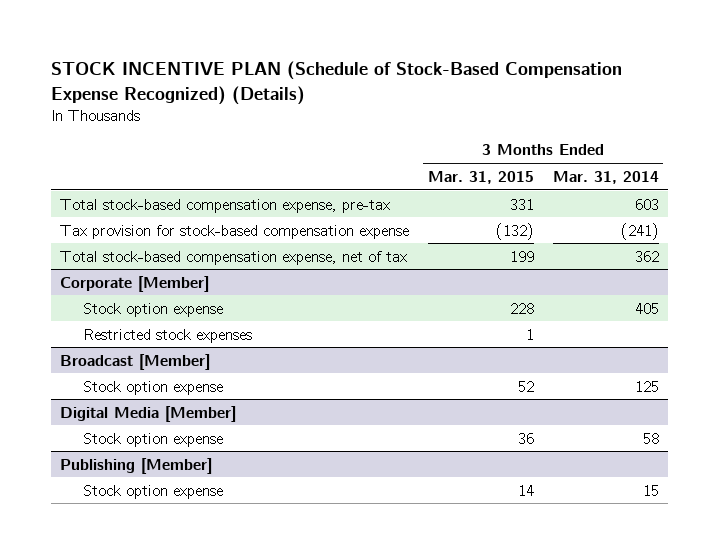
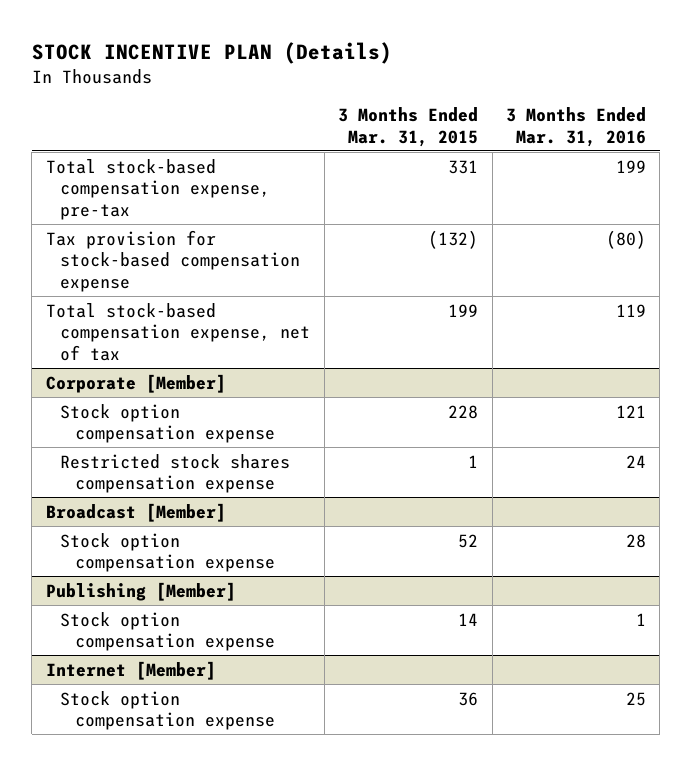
- STOCK INCENTIVE PLAN (Schedule of Stock-Based Compensation Expense Recognized) (Details)
+ STOCK INCENTIVE PLAN (Details)
- | 3 Months Ended Mar. 31, 2015 | 3 Months Ended Mar. 31, 2014
+ | 3 Months Ended Mar. 31, 2015 | 3 Months Ended Mar. 31, 2016
@ Corporate [Member]
- Stock option expense | 228 | 405
- Restricted stock expenses | 1 |
+ Stock option compensation expense | 228 | 121
+ Restricted stock shares compensation expense | 1 | 24
@ Broadcast [Member]
- Stock option expense | 52 | 125
- Digital Media [Member]
- Stock option expense | 36 | 58
@ Broadcast [Member]
+ Stock option compensation expense | 52 | 28
@ Publishing [Member]
- Stock option expense | 14 | 15
+ Stock option compensation expense | 14 | 1
+ Internet [Member]
+ Stock option compensation expense | 36 | 25

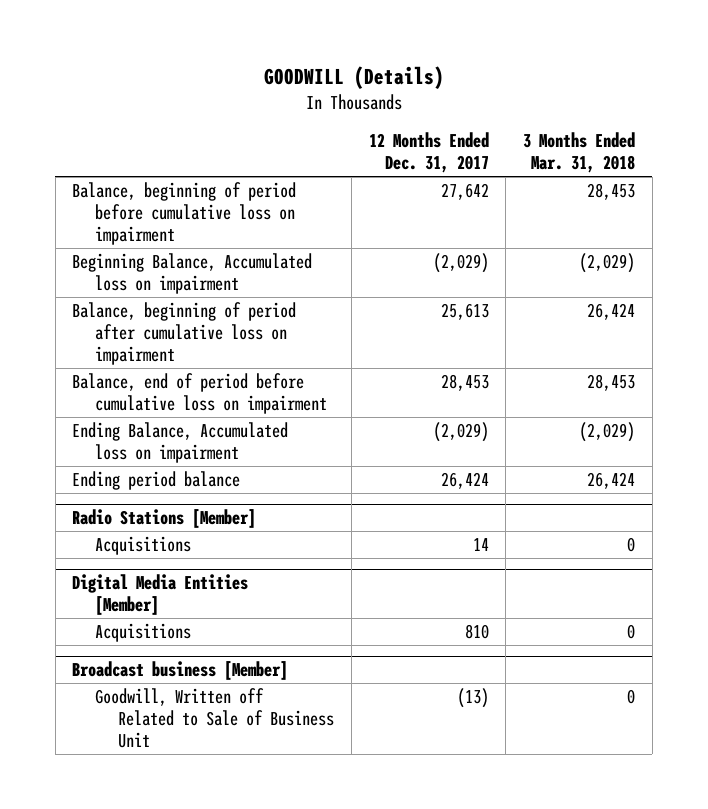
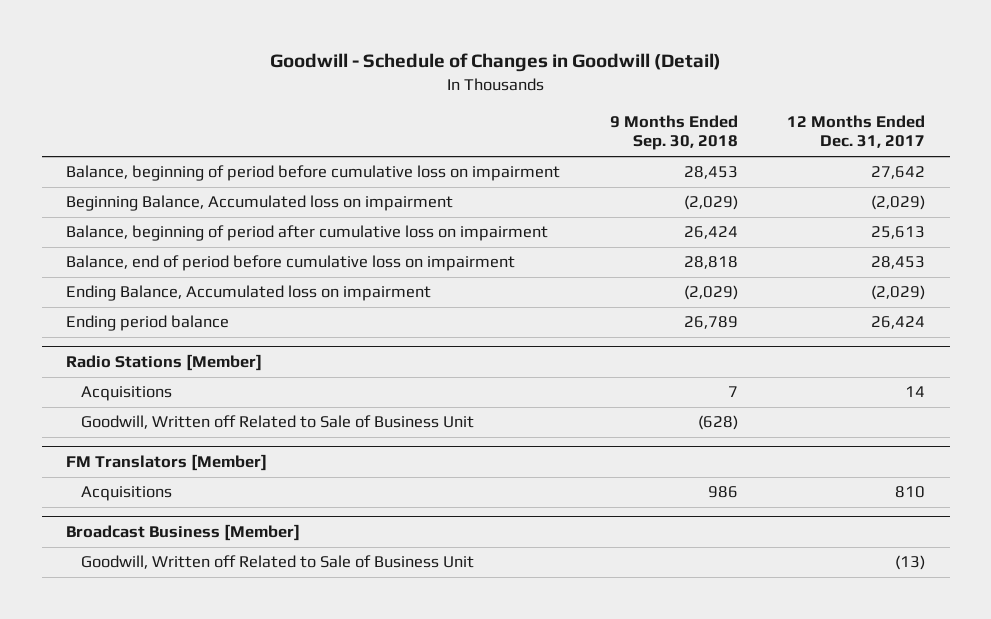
- GOODWILL (Details)
+ Goodwill - Schedule of Changes in Goodwill (Detail)
- | 12 Months Ended Dec. 31, 2017 | 3 Months Ended Mar. 31, 2018
+ | 9 Months Ended Sep. 30, 2018 | 12 Months Ended Dec. 31, 2017
- Digital Media Entities [Member]
@ Radio Stations [Member]
+ Goodwill, Written off Related to Sale of Business Unit | (628) |
+ FM Translators [Member]
- Broadcast business [Member]
+ Broadcast Business [Member]

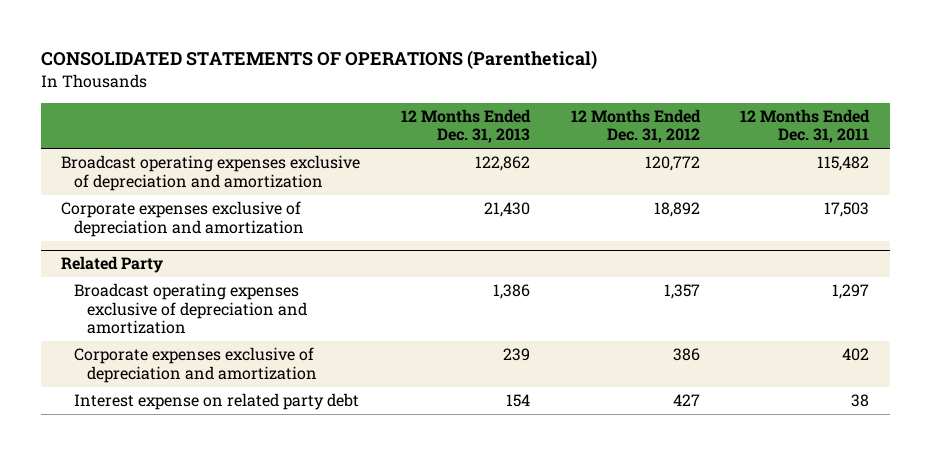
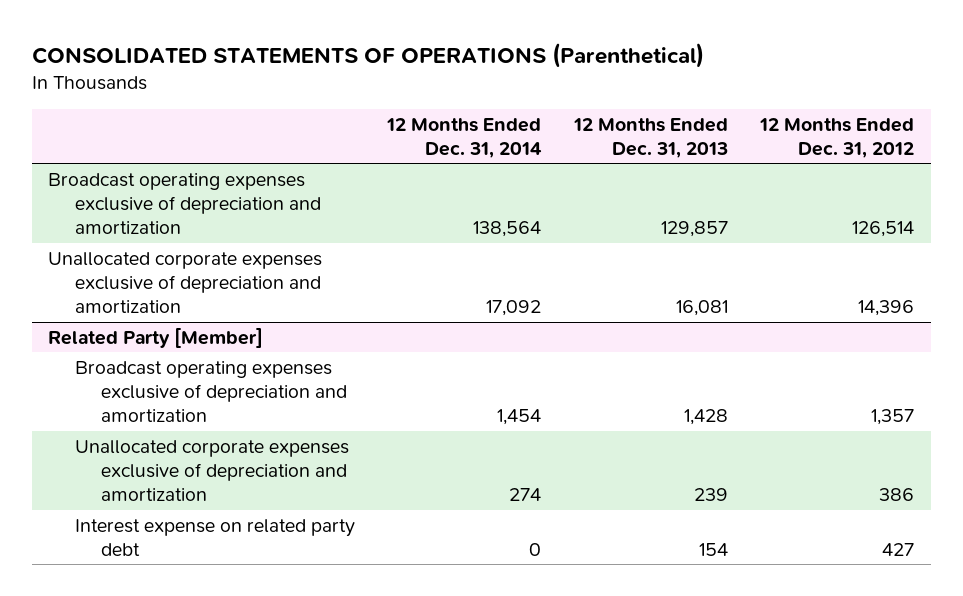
- | 12 Months Ended Dec. 31, 2013 | 12 Months Ended Dec. 31, 2012 | 12 Months Ended Dec. 31, 2011
+ | 12 Months Ended Dec. 31, 2014 | 12 Months Ended Dec. 31, 2013 | 12 Months Ended Dec. 31, 2012
- Broadcast operating expenses exclusive of depreciation and amortization | 122,862 | 120,772 | 115,482
- Corporate expenses exclusive of depreciation and amortization | 21,430 | 18,892 | 17,503
- Related Party
- Broadcast operating expenses exclusive of depreciation and amortization | 1,386 | 1,357 | 1,297
- Corporate expenses exclusive of depreciation and amortization | 239 | 386 | 402
+ Broadcast operating expenses exclusive of depreciation and amortization | 138,564 | 129,857 | 126,514
+ Unallocated corporate expenses exclusive of depreciation and amortization | 17,092 | 16,081 | 14,396
+ Related Party [Member]
+ Broadcast operating expenses exclusive of depreciation and amortization | 1,454 | 1,428 | 1,357
+ Unallocated corporate expenses exclusive of depreciation and amortization | 274 | 239 | 386

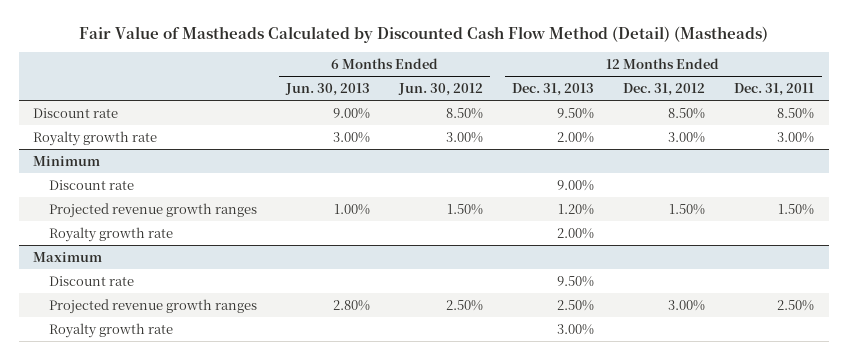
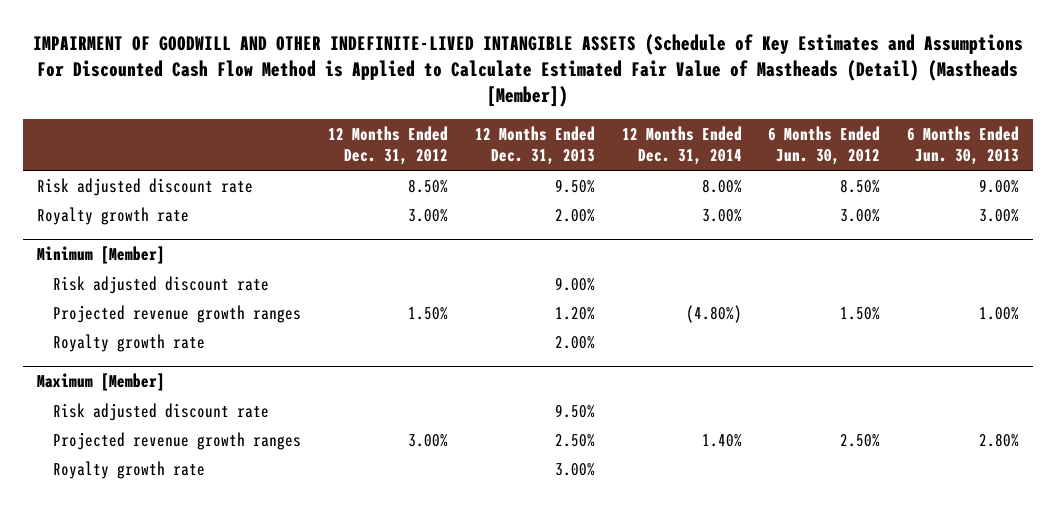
- Fair Value of Mastheads Calculated by Discounted Cash Flow Method (Detail) (Mastheads)
+ IMPAIRMENT OF GOODWILL AND OTHER INDEFINITE-LIVED INTANGIBLE ASSETS (Schedule of Key Estimates and Assumptions For Discounted Cash Flow Method is Applied to Calculate Estimated Fair Value of Mastheads (Detail) (Mastheads [Member])
- | 6 Months Ended Jun. 30, 2013 | 6 Months Ended Jun. 30, 2012 | 12 Months Ended Dec. 31, 2013 | 12 Months Ended Dec. 31, 2012 | 12 Months Ended Dec. 31, 2011
+ | 12 Months Ended Dec. 31, 2012 | 12 Months Ended Dec. 31, 2013 | 12 Months Ended Dec. 31, 2014 | 6 Months Ended Jun. 30, 2012 | 6 Months Ended Jun. 30, 2013
- Discount rate | 9.00% | 8.50% | 9.50% | 8.50% | 8.50%
+ Risk adjusted discount rate | 8.50% | 9.50% | 8.00% | 8.50% | 9.00%
- Minimum
- Discount rate | | | 9.00% | |
+ Minimum [Member]
+ Risk adjusted discount rate | | 9.00% | | |
- Maximum
- Discount rate | | | 9.50% | |
+ Maximum [Member]
+ Risk adjusted discount rate | | 9.50% | | |

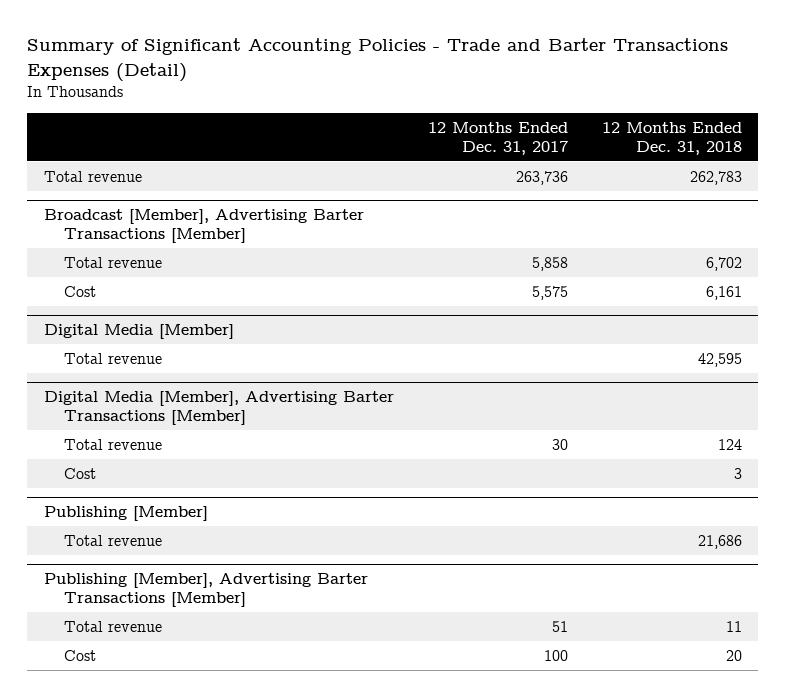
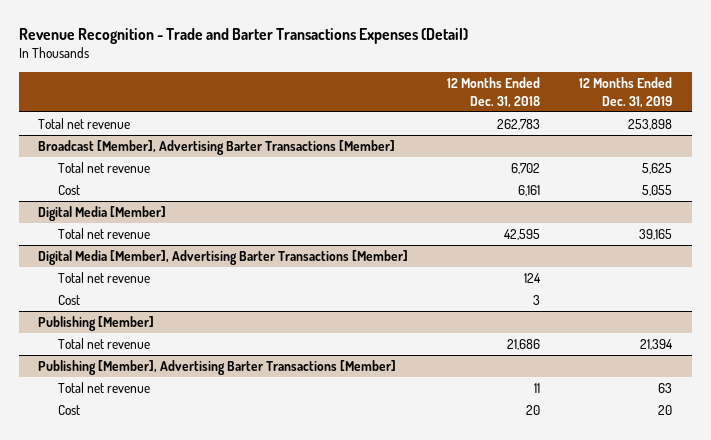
- Summary of Significant Accounting Policies - Trade and Barter Transactions Expenses (Detail)
+ Revenue Recognition - Trade and Barter Transactions Expenses (Detail)
- | 12 Months Ended Dec. 31, 2017 | 12 Months Ended Dec. 31, 2018
+ | 12 Months Ended Dec. 31, 2018 | 12 Months Ended Dec. 31, 2019
- Total revenue | 263,736 | 262,783
+ Total net revenue | 262,783 | 253,898
@ Broadcast [Member], Advertising Barter Transactions [Member]
- Total revenue | 5,858 | 6,702
+ Total net revenue | 6,702 | 5,625
@ Digital Media [Member]
- Total revenue | | 42,595
+ Total net revenue | 42,595 | 39,165
@ Digital Media [Member], Advertising Barter Transactions [Member]
- Total revenue | 30 | 124
+ Total net revenue | 124 |
@ Publishing [Member]
- Total revenue | | 21,686
+ Total net revenue | 21,686 | 21,394
@ Publishing [Member], Advertising Barter Transactions [Member]
- Total revenue | 51 | 11
+ Total net revenue | 11 | 63

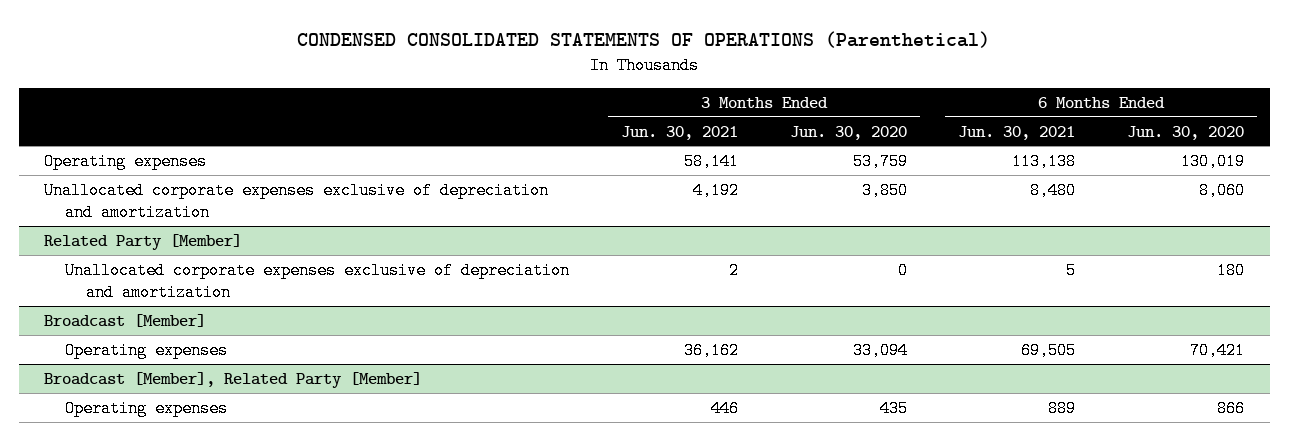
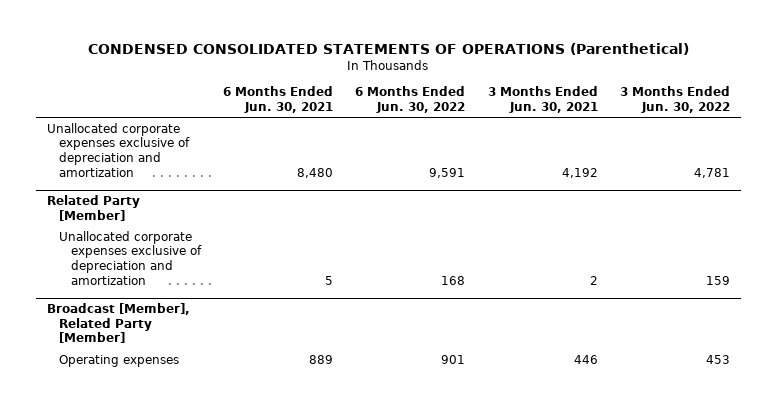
- | 3 Months Ended Jun. 30, 2021 | 3 Months Ended Jun. 30, 2020 | 6 Months Ended Jun. 30, 2021 | 6 Months Ended Jun. 30, 2020
+ | 6 Months Ended Jun. 30, 2021 | 6 Months Ended Jun. 30, 2022 | 3 Months Ended Jun. 30, 2021 | 3 Months Ended Jun. 30, 2022
- Operating expenses | 58,141 | 53,759 | 113,138 | 130,019
- Broadcast [Member]
- Operating expenses | 36,162 | 33,094 | 69,505 | 70,421

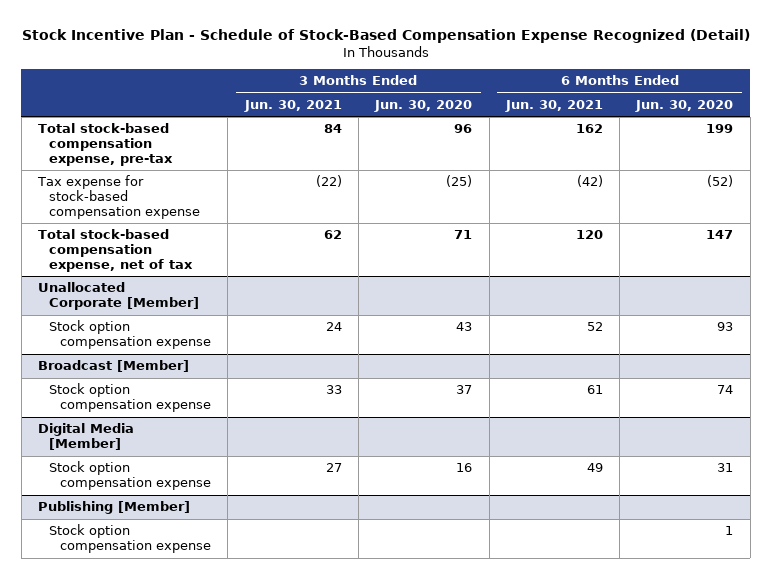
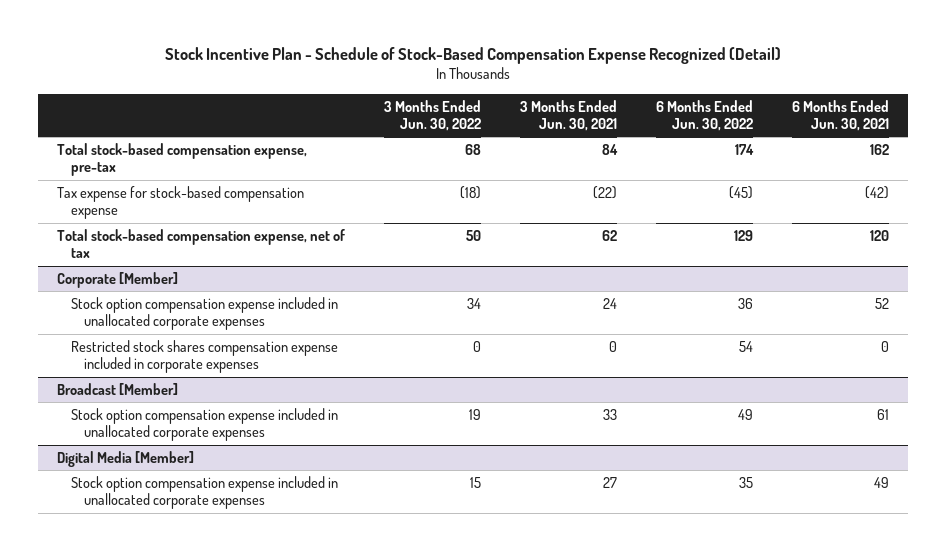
- | 3 Months Ended Jun. 30, 2021 | 3 Months Ended Jun. 30, 2020 | 6 Months Ended Jun. 30, 2021 | 6 Months Ended Jun. 30, 2020
+ | 3 Months Ended Jun. 30, 2022 | 3 Months Ended Jun. 30, 2021 | 6 Months Ended Jun. 30, 2022 | 6 Months Ended Jun. 30, 2021
- Unallocated Corporate [Member]
- Stock option compensation expense | 24 | 43 | 52 | 93
+ Corporate [Member]
+ Stock option compensation expense included in unallocated corporate expenses | 34 | 24 | 36 | 52
+ Restricted stock shares compensation expense included in corporate expenses | 0 | 0 | 54 | 0
@ Broadcast [Member]
- Stock option compensation expense | 33 | 37 | 61 | 74
+ Stock option compensation expense included in unallocated corporate expenses | 19 | 33 | 49 | 61
@ Digital Media [Member]
- Stock option compensation expense | 27 | 16 | 49 | 31
- Publishing [Member]
- Stock option compensation expense | | | | 1
@ Digital Media [Member]
+ Stock option compensation expense included in unallocated corporate expenses | 15 | 27 | 35 | 49

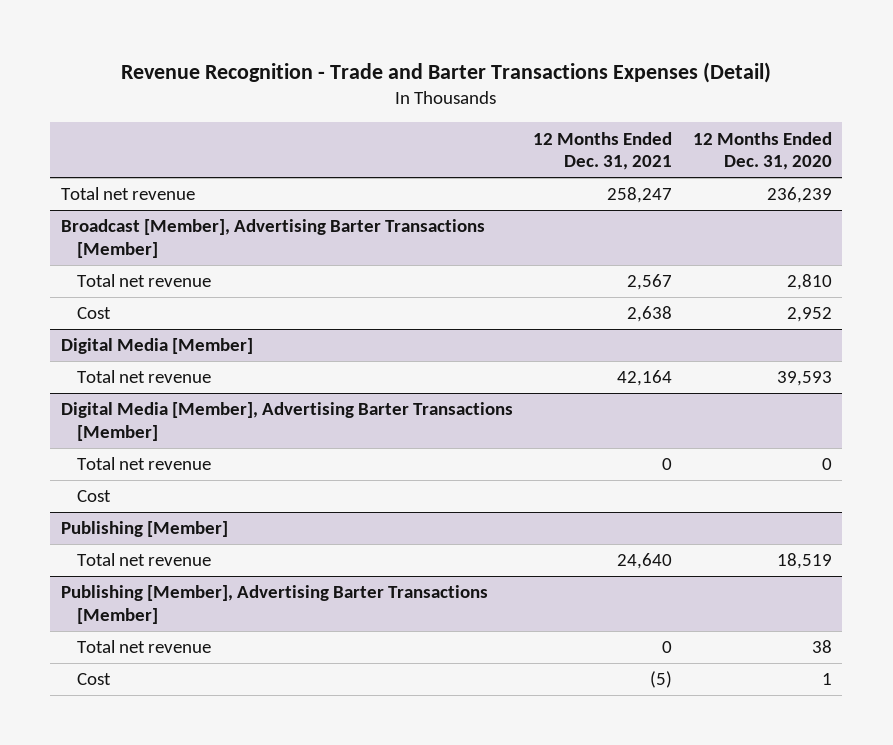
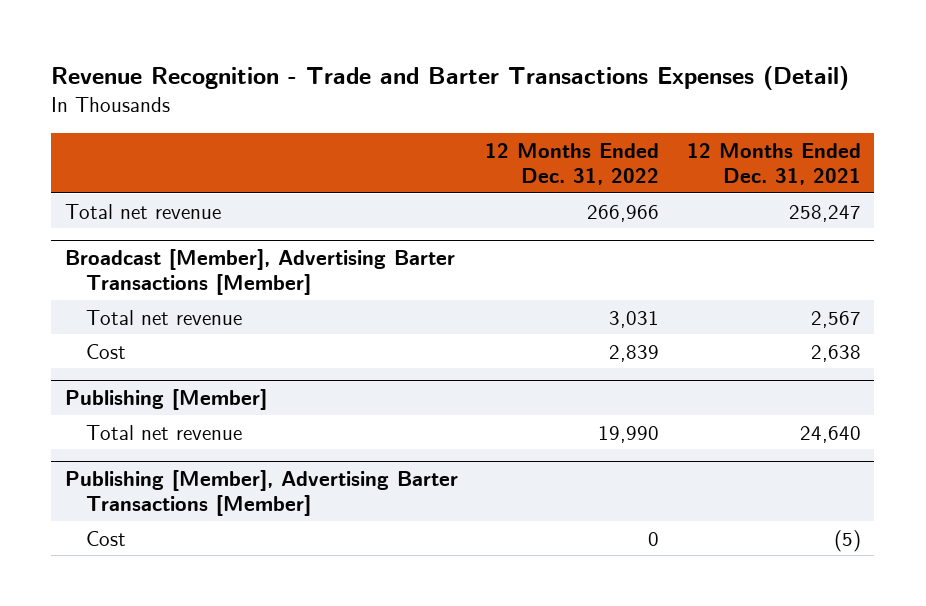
- | 12 Months Ended Dec. 31, 2021 | 12 Months Ended Dec. 31, 2020
+ | 12 Months Ended Dec. 31, 2022 | 12 Months Ended Dec. 31, 2021
- Digital Media [Member]
- Total net revenue | 42,164 | 39,593
- Digital Media [Member], Advertising Barter Transactions [Member]
- Total net revenue | 0 | 0
- Cost
@ Publishing [Member], Advertising Barter Transactions [Member]
- Total net revenue | 0 | 38

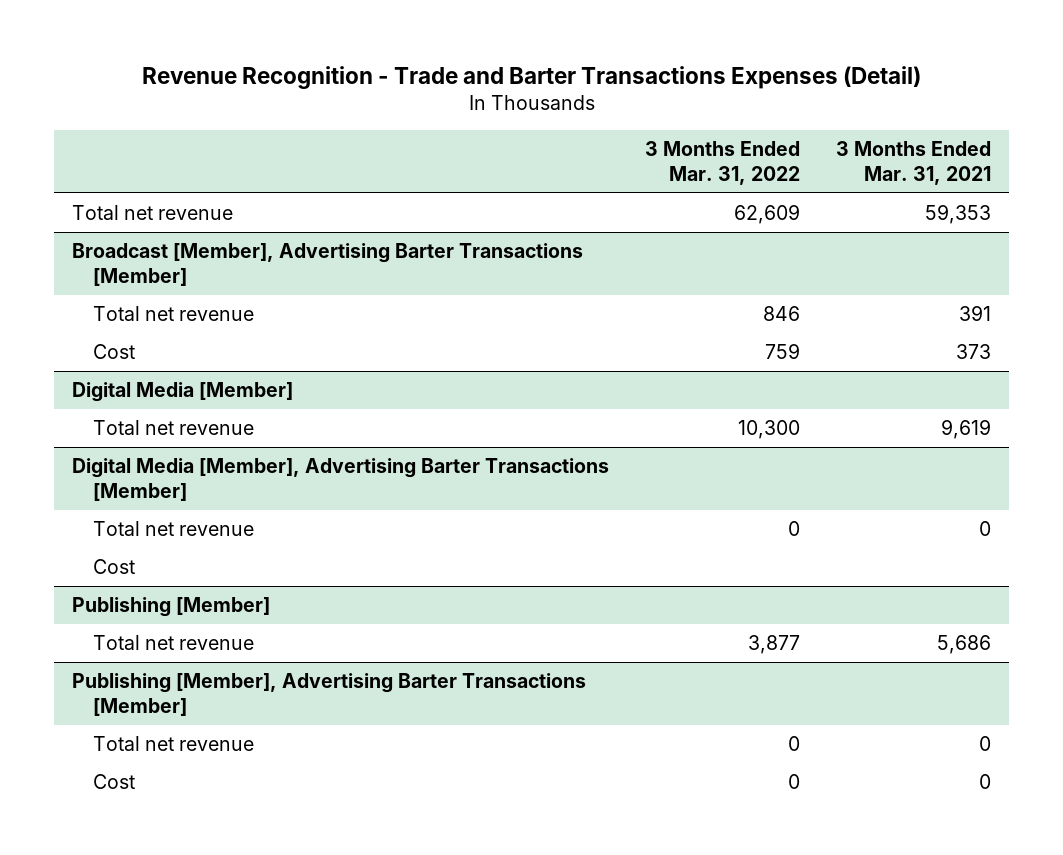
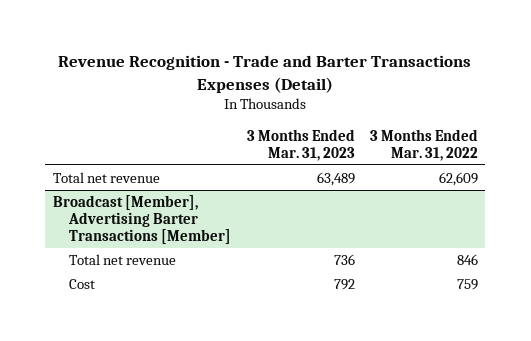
- | 3 Months Ended Mar. 31, 2022 | 3 Months Ended Mar. 31, 2021
+ | 3 Months Ended Mar. 31, 2023 | 3 Months Ended Mar. 31, 2022
- Digital Media [Member]
- Total net revenue | 10,300 | 9,619
- Digital Media [Member], Advertising Barter Transactions [Member]
- Total net revenue | 0 | 0
- Cost
- Publishing [Member]
- Total net revenue | 3,877 | 5,686
- Publishing [Member], Advertising Barter Transactions [Member]
- Total net revenue | 0 | 0
- Cost | 0 | 0

